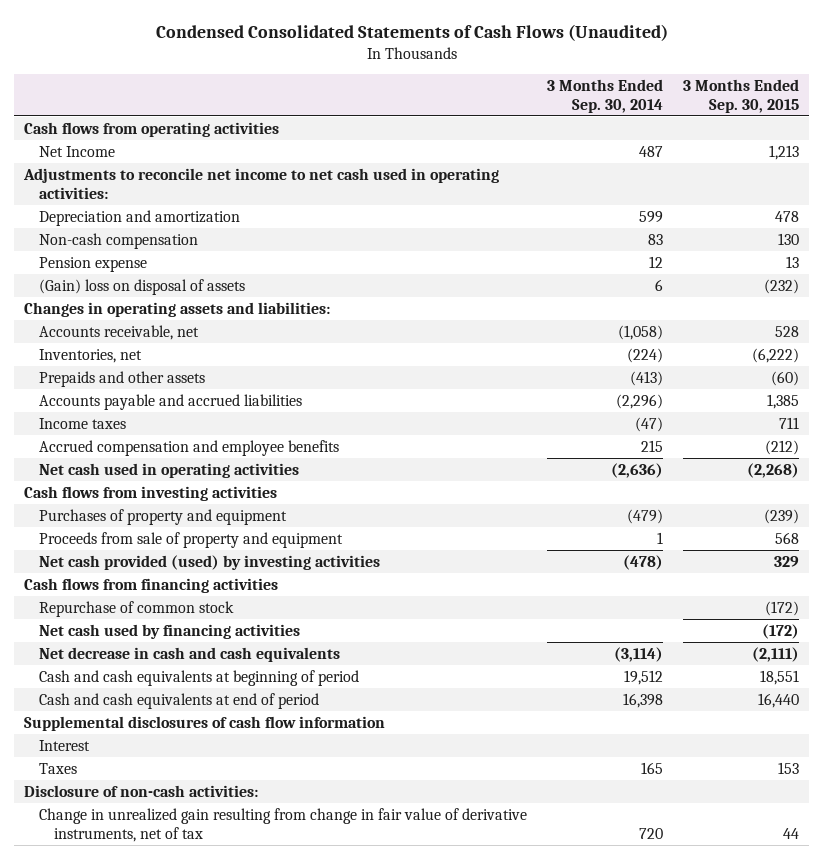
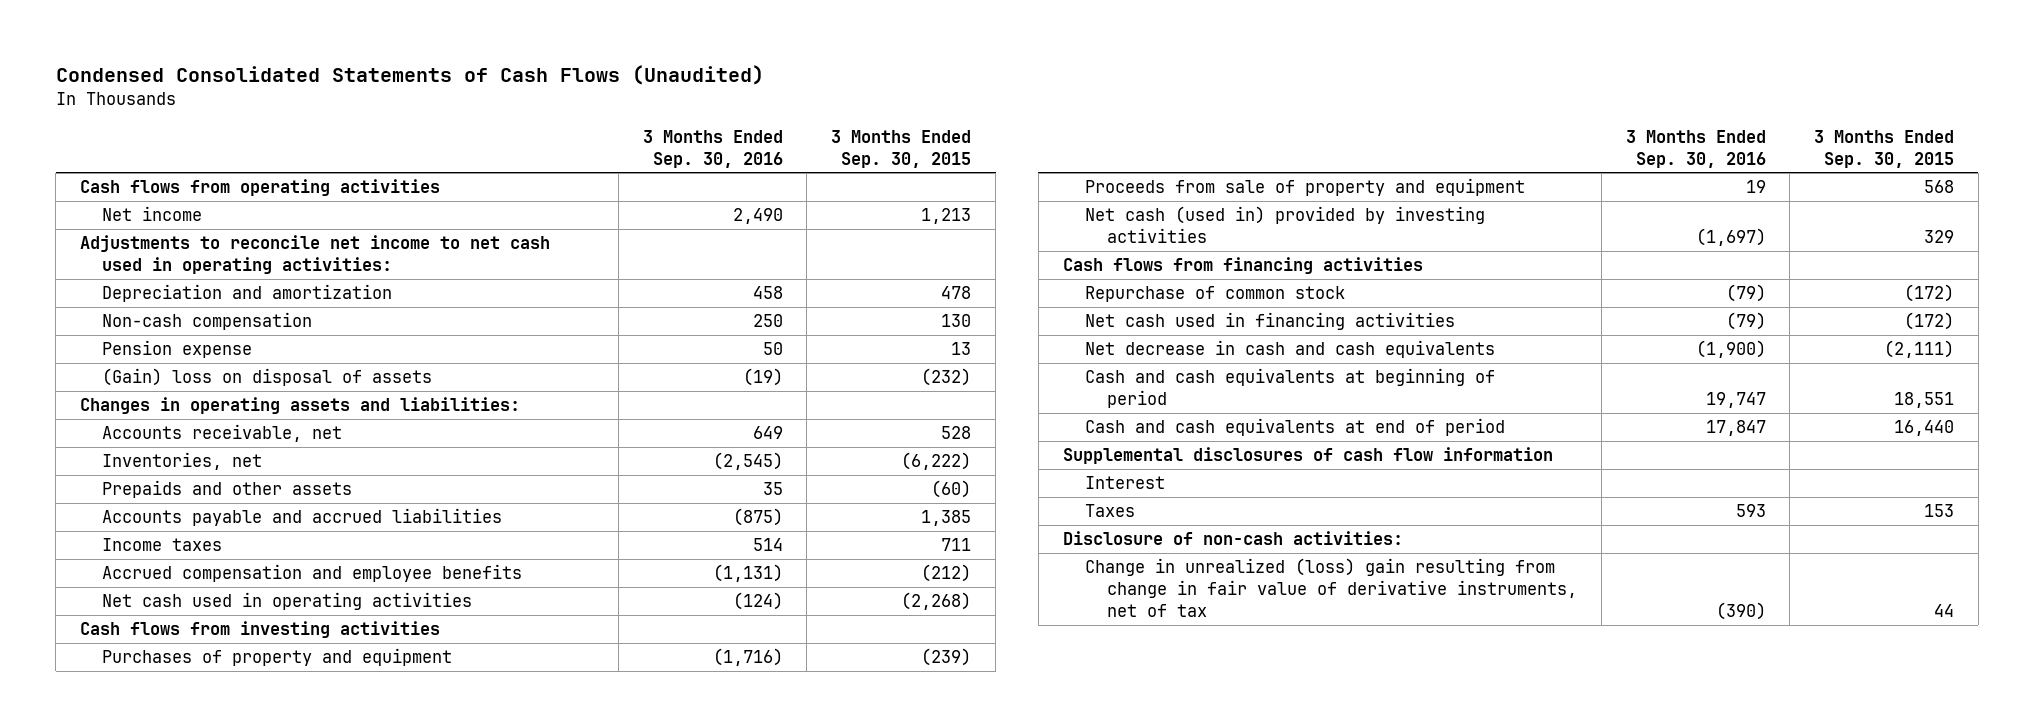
- | 3 Months Ended Sep. 30, 2014 | 3 Months Ended Sep. 30, 2015
+ | 3 Months Ended Sep. 30, 2016 | 3 Months Ended Sep. 30, 2015
- Net Income | 487 | 1,213
+ Net income | 2,490 | 1,213
- Net cash provided (used) by investing activities | (478) | 329
+ Net cash (used in) provided by investing activities | (1,697) | 329
- Net cash used by financing activities | | (172)
+ Net cash used in financing activities | (79) | (172)
- Change in unrealized gain resulting from change in fair value of derivative instruments, net of tax | 720 | 44
+ Change in unrealized (loss) gain resulting from change in fair value of derivative instruments, net of tax | (390) | 44

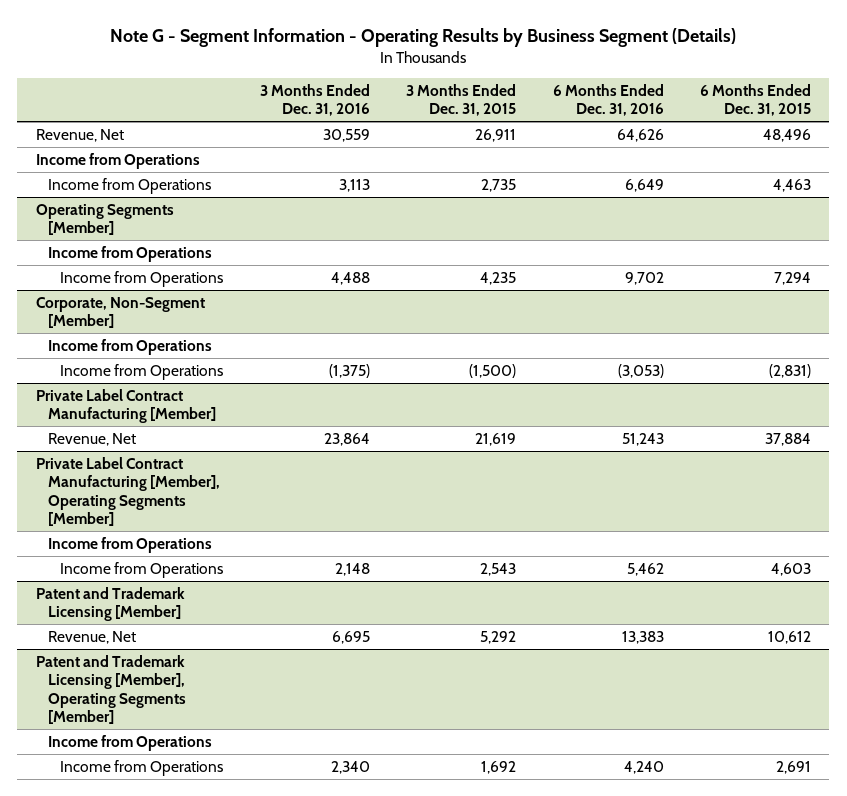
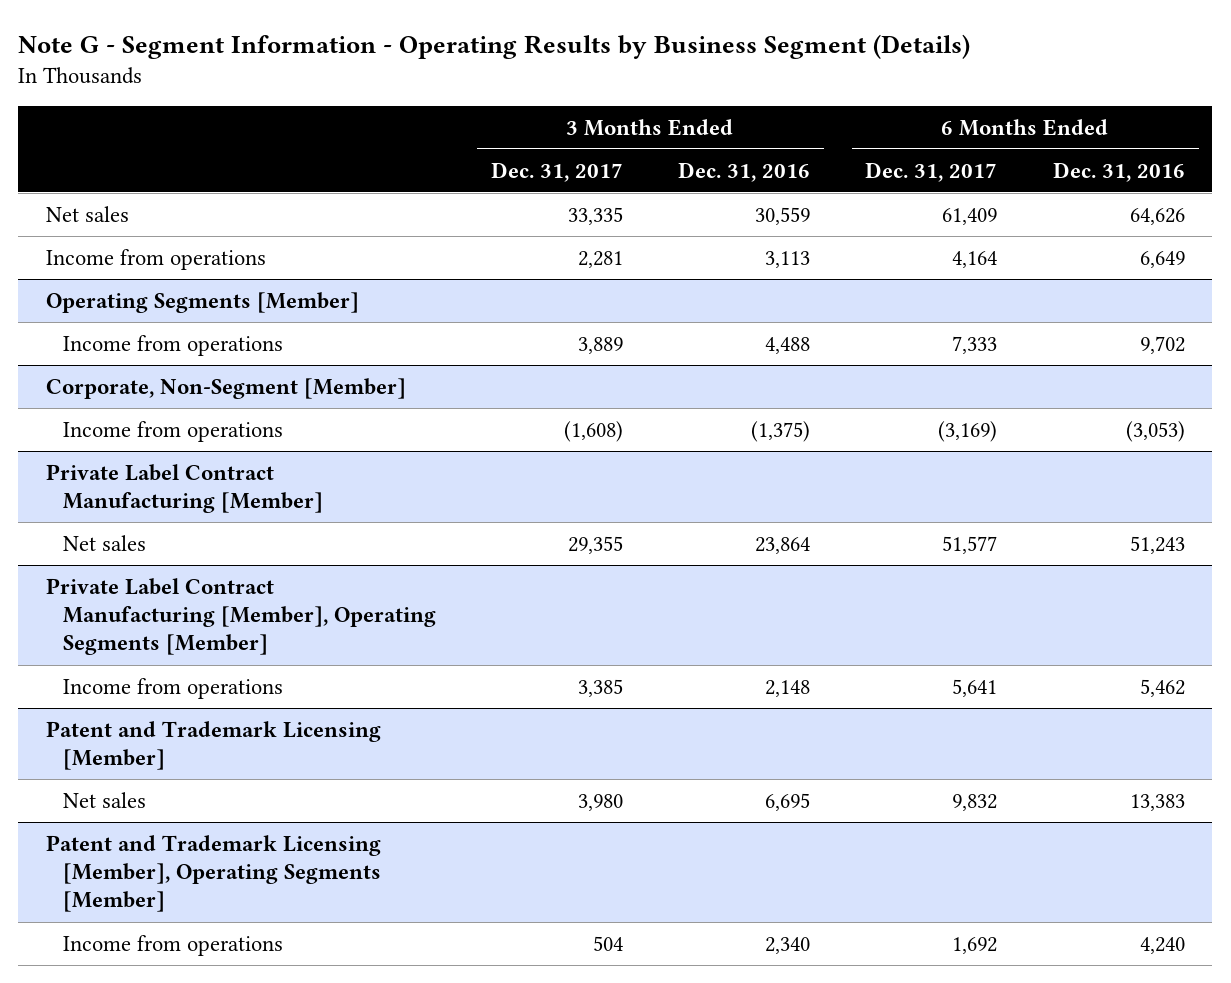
- | 3 Months Ended Dec. 31, 2016 | 3 Months Ended Dec. 31, 2015 | 6 Months Ended Dec. 31, 2016 | 6 Months Ended Dec. 31, 2015
+ | 3 Months Ended Dec. 31, 2017 | 3 Months Ended Dec. 31, 2016 | 6 Months Ended Dec. 31, 2017 | 6 Months Ended Dec. 31, 2016
- Revenue, Net | 30,559 | 26,911 | 64,626 | 48,496
- Income from Operations
- Income from Operations | 3,113 | 2,735 | 6,649 | 4,463
+ Net sales | 33,335 | 30,559 | 61,409 | 64,626
+ Income from operations | 2,281 | 3,113 | 4,164 | 6,649
@ Operating Segments [Member]
- Income from Operations
- Income from Operations | 4,488 | 4,235 | 9,702 | 7,294
+ Income from operations | 3,889 | 4,488 | 7,333 | 9,702
@ Corporate, Non-Segment [Member]
- Income from Operations
- Income from Operations | (1,375) | (1,500) | (3,053) | (2,831)
+ Income from operations | (1,608) | (1,375) | (3,169) | (3,053)
@ Private Label Contract Manufacturing [Member]
- Revenue, Net | 23,864 | 21,619 | 51,243 | 37,884
+ Net sales | 29,355 | 23,864 | 51,577 | 51,243
@ Private Label Contract Manufacturing [Member], Operating Segments [Member]
- Income from Operations
- Income from Operations | 2,148 | 2,543 | 5,462 | 4,603
+ Income from operations | 3,385 | 2,148 | 5,641 | 5,462
@ Patent and Trademark Licensing [Member]
- Revenue, Net | 6,695 | 5,292 | 13,383 | 10,612
+ Net sales | 3,980 | 6,695 | 9,832 | 13,383
@ Patent and Trademark Licensing [Member], Operating Segments [Member]
- Income from Operations
- Income from Operations | 2,340 | 1,692 | 4,240 | 2,691
+ Income from operations | 504 | 2,340 | 1,692 | 4,240

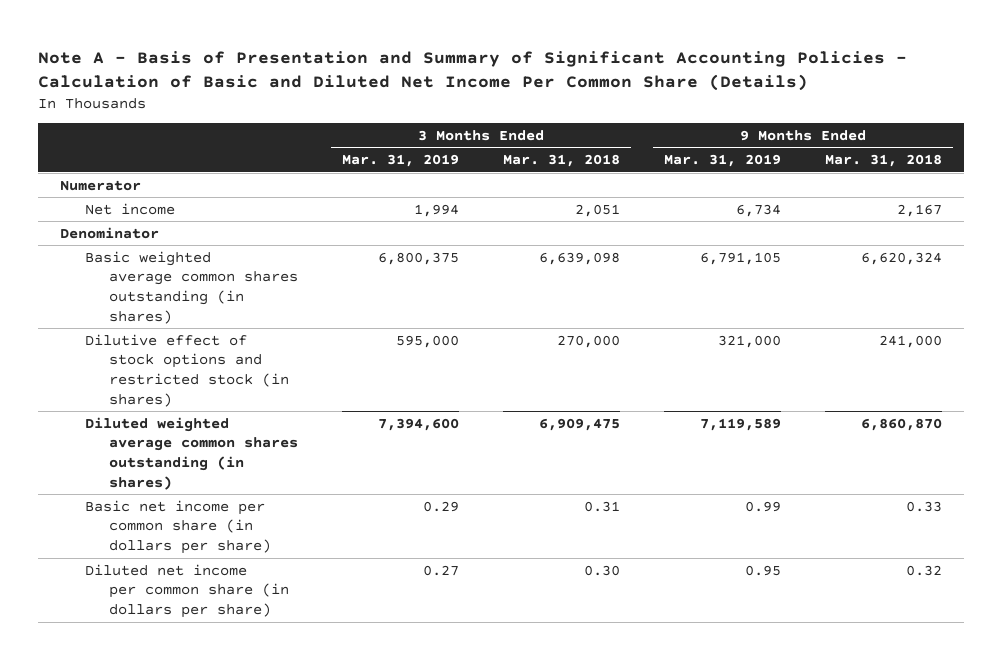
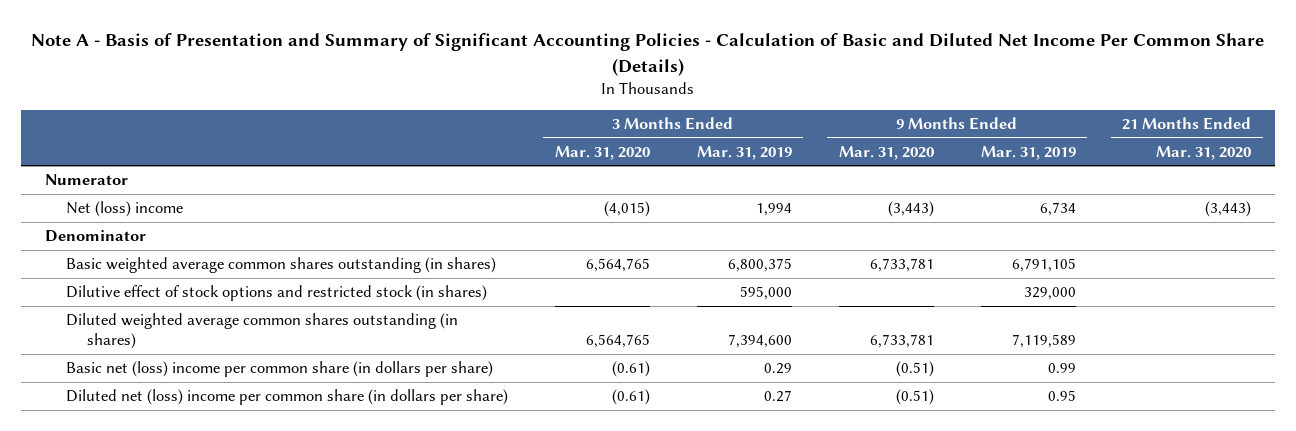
- | 3 Months Ended Mar. 31, 2019 | 3 Months Ended Mar. 31, 2018 | 9 Months Ended Mar. 31, 2019 | 9 Months Ended Mar. 31, 2018
+ | 3 Months Ended Mar. 31, 2020 | 3 Months Ended Mar. 31, 2019 | 9 Months Ended Mar. 31, 2020 | 9 Months Ended Mar. 31, 2019 | 21 Months Ended Mar. 31, 2020
- Net income | 1,994 | 2,051 | 6,734 | 2,167
+ Net (loss) income | (4,015) | 1,994 | (3,443) | 6,734 | (3,443)
- Dilutive effect of stock options and restricted stock (in shares) | 595,000 | 270,000 | 321,000 | 241,000
+ Dilutive effect of stock options and restricted stock (in shares) | | 595,000 | | 329,000 |
- Basic net income per common share (in dollars per share) | 0.29 | 0.31 | 0.99 | 0.33
- Diluted net income per common share (in dollars per share) | 0.27 | 0.30 | 0.95 | 0.32
+ Basic net (loss) income per common share (in dollars per share) | (0.61) | 0.29 | (0.51) | 0.99 |
+ Diluted net (loss) income per common share (in dollars per share) | (0.61) | 0.27 | (0.51) | 0.95 |

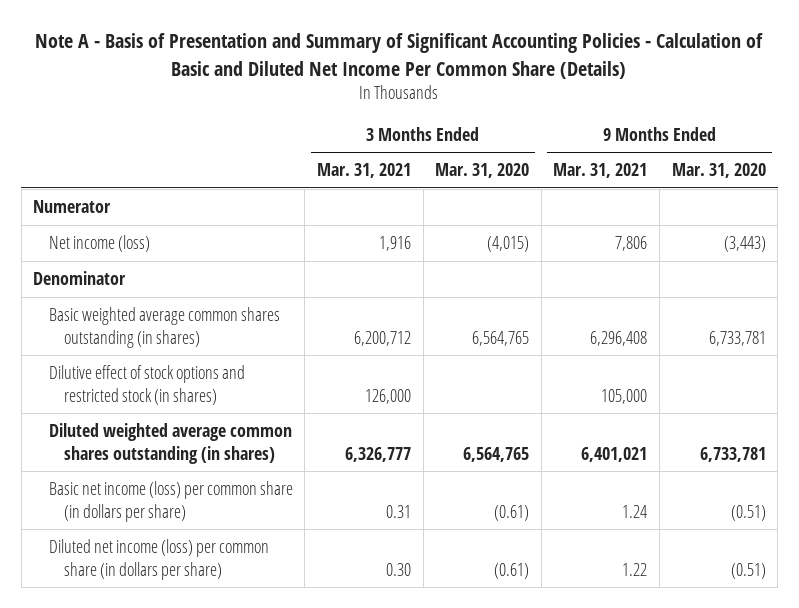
- | 3 Months Ended Mar. 31, 2020 | 3 Months Ended Mar. 31, 2019 | 9 Months Ended Mar. 31, 2020 | 9 Months Ended Mar. 31, 2019 | 21 Months Ended Mar. 31, 2020
+ | 3 Months Ended Mar. 31, 2021 | 3 Months Ended Mar. 31, 2020 | 9 Months Ended Mar. 31, 2021 | 9 Months Ended Mar. 31, 2020
- Net (loss) income | (4,015) | 1,994 | (3,443) | 6,734 | (3,443)
+ Net income (loss) | 1,916 | (4,015) | 7,806 | (3,443)
- Basic net (loss) income per common share (in dollars per share) | (0.61) | 0.29 | (0.51) | 0.99 |
- Diluted net (loss) income per common share (in dollars per share) | (0.61) | 0.27 | (0.51) | 0.95 |
+ Basic net income (loss) per common share (in dollars per share) | 0.31 | (0.61) | 1.24 | (0.51)
+ Diluted net income (loss) per common share (in dollars per share) | 0.30 | (0.61) | 1.22 | (0.51)

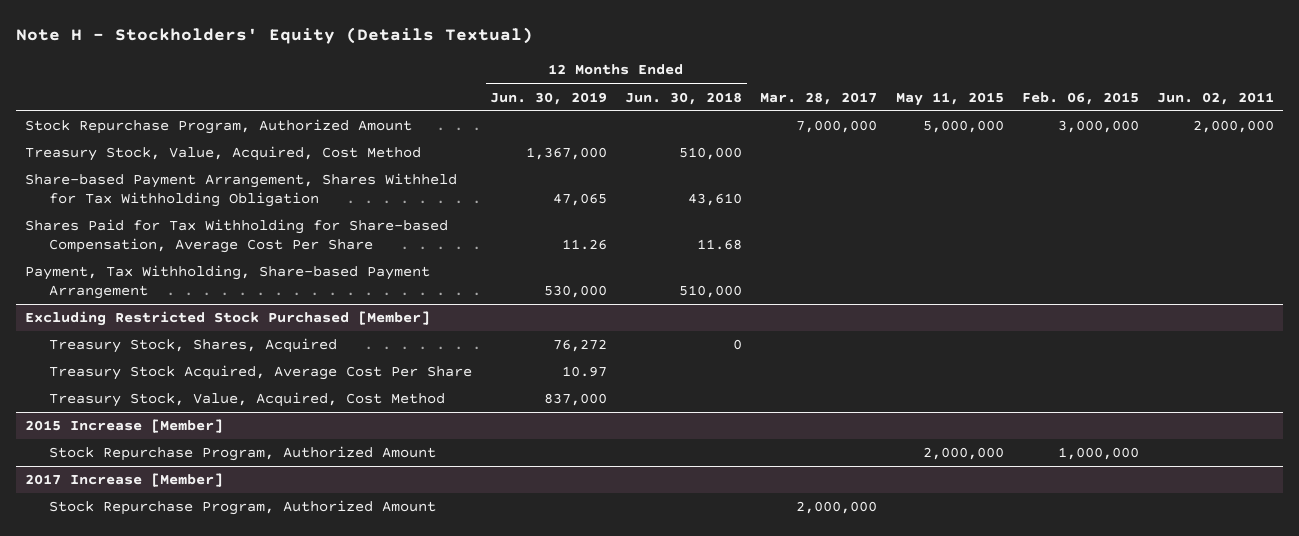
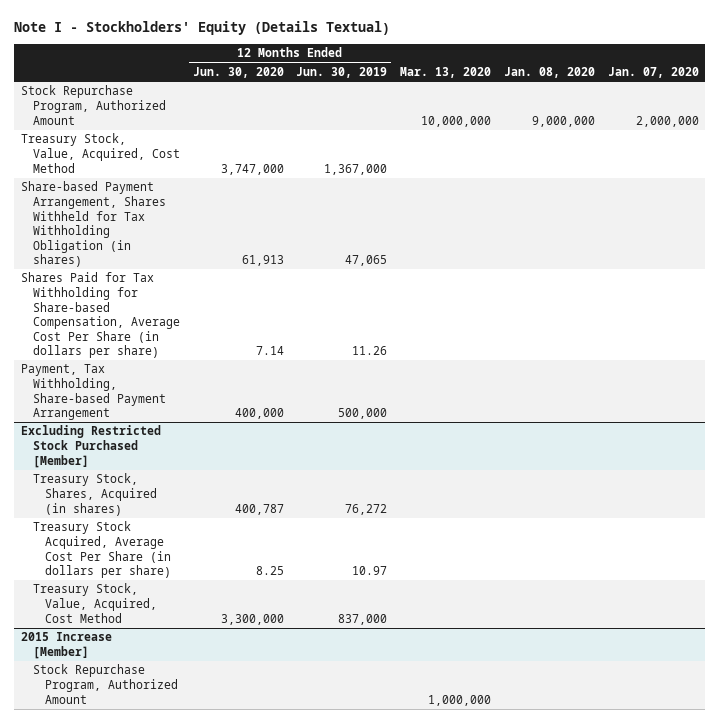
- Note H - Stockholders' Equity (Details Textual)
+ Note I - Stockholders' Equity (Details Textual)
- | 12 Months Ended Jun. 30, 2019 | 12 Months Ended Jun. 30, 2018 | Mar. 28, 2017 | May 11, 2015 | Feb. 06, 2015 | Jun. 02, 2011
+ | 12 Months Ended Jun. 30, 2020 | 12 Months Ended Jun. 30, 2019 | Mar. 13, 2020 | Jan. 08, 2020 | Jan. 07, 2020
- Share-based Payment Arrangement, Shares Withheld for Tax Withholding Obligation | 47,065 | 43,610 | | | |
- Shares Paid for Tax Withholding for Share-based Compensation, Average Cost Per Share | 11.26 | 11.68 | | | |
- Payment, Tax Withholding, Share-based Payment Arrangement | 530,000 | 510,000 | | | |
+ Share-based Payment Arrangement, Shares Withheld for Tax Withholding Obligation (in shares) | 61,913 | 47,065 | | |
+ Shares Paid for Tax Withholding for Share-based Compensation, Average Cost Per Share (in dollars per share) | 7.14 | 11.26 | | |
+ Payment, Tax Withholding, Share-based Payment Arrangement | 400,000 | 500,000 | | |
@ Excluding Restricted Stock Purchased [Member]
- Treasury Stock, Shares, Acquired | 76,272 | 0 | | | |
- Treasury Stock Acquired, Average Cost Per Share | 10.97 | | | | |
+ Treasury Stock, Shares, Acquired (in shares) | 400,787 | 76,272 | | |
+ Treasury Stock Acquired, Average Cost Per Share (in dollars per share) | 8.25 | 10.97 | | |
- 2017 Increase [Member]
- Stock Repurchase Program, Authorized Amount | | | 2,000,000 | | |

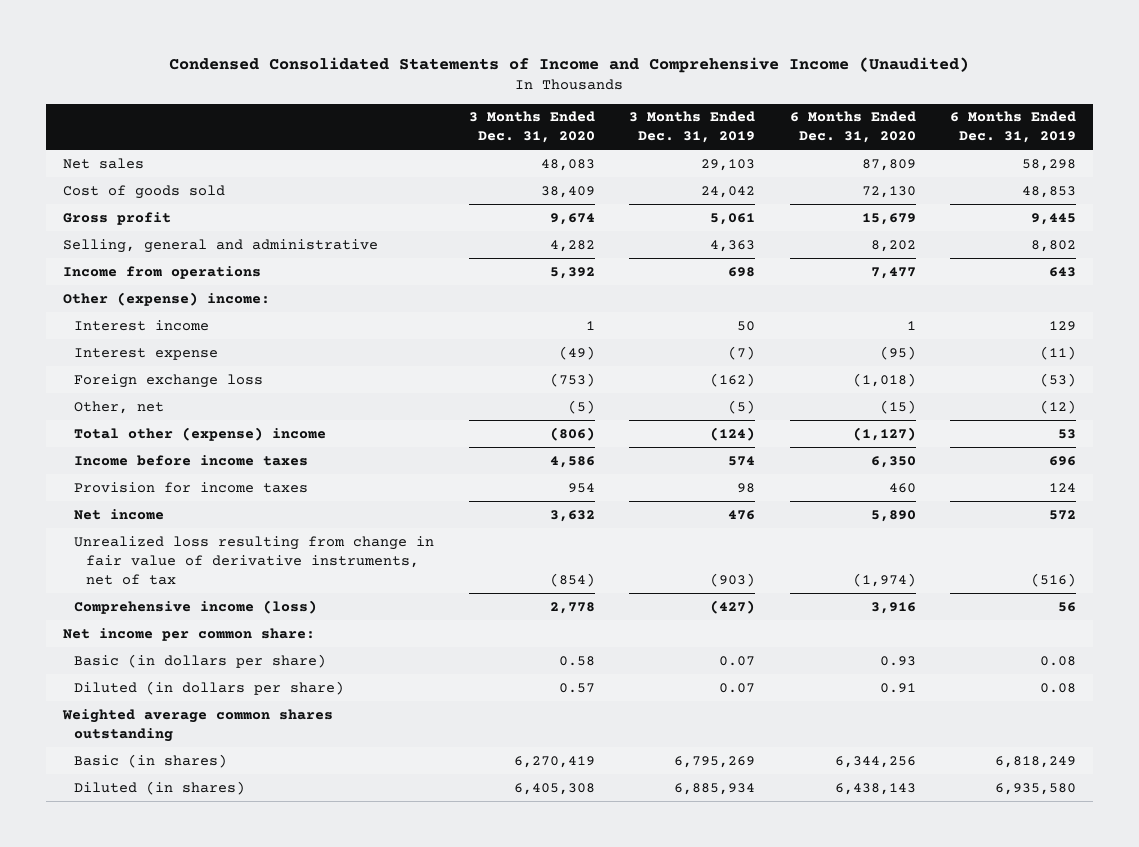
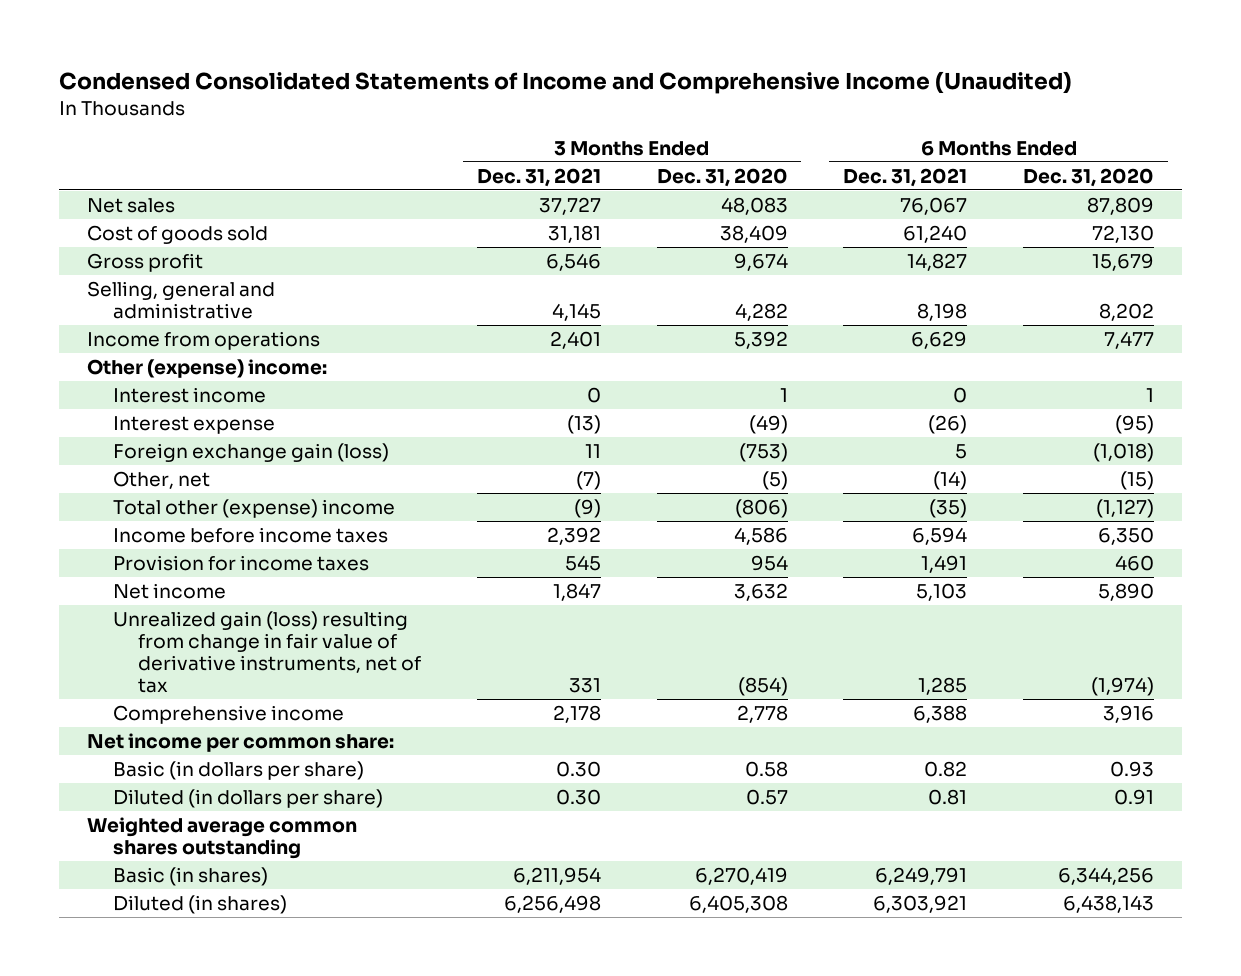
- | 3 Months Ended Dec. 31, 2020 | 3 Months Ended Dec. 31, 2019 | 6 Months Ended Dec. 31, 2020 | 6 Months Ended Dec. 31, 2019
+ | 3 Months Ended Dec. 31, 2021 | 3 Months Ended Dec. 31, 2020 | 6 Months Ended Dec. 31, 2021 | 6 Months Ended Dec. 31, 2020
- Foreign exchange loss | (753) | (162) | (1,018) | (53)
+ Foreign exchange gain (loss) | 11 | (753) | 5 | (1,018)
- Unrealized loss resulting from change in fair value of derivative instruments, net of tax | (854) | (903) | (1,974) | (516)
- Comprehensive income (loss) | 2,778 | (427) | 3,916 | 56
+ Unrealized gain (loss) resulting from change in fair value of derivative instruments, net of tax | 331 | (854) | 1,285 | (1,974)
+ Comprehensive income | 2,178 | 2,778 | 6,388 | 3,916

